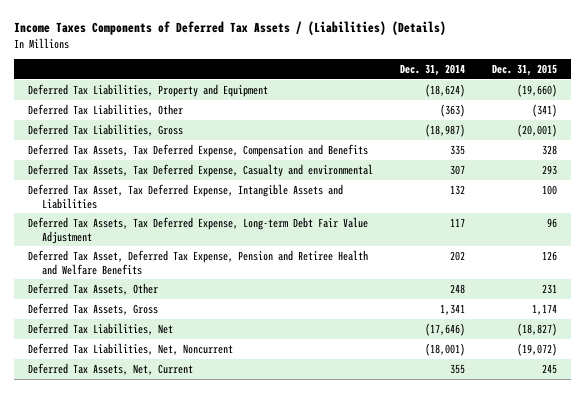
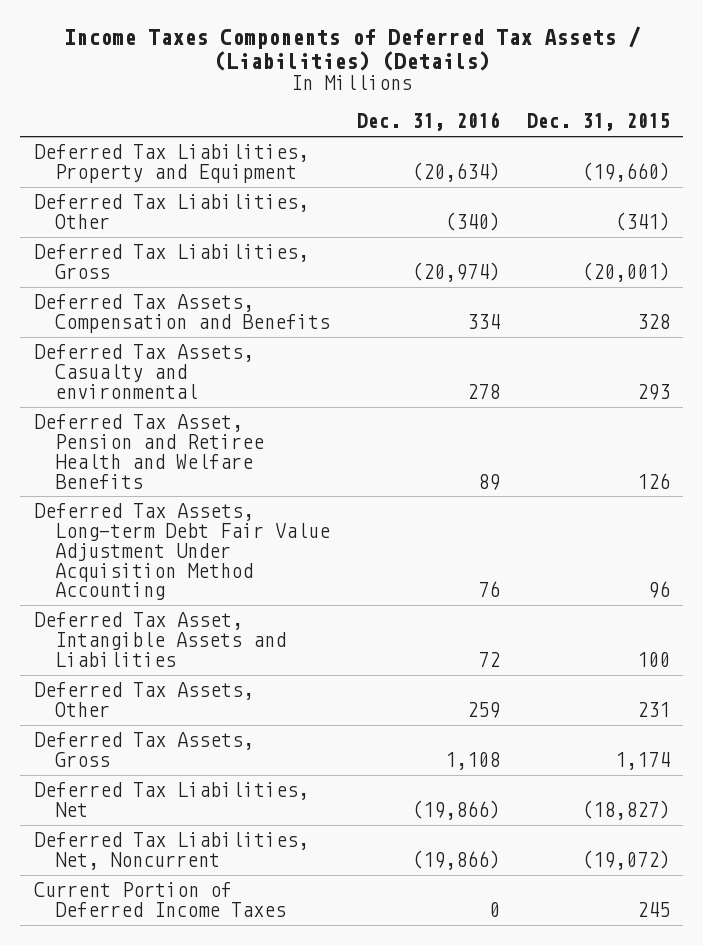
- | Dec. 31, 2014 | Dec. 31, 2015
+ | Dec. 31, 2016 | Dec. 31, 2015
- Deferred Tax Assets, Tax Deferred Expense, Compensation and Benefits | 335 | 328
- Deferred Tax Assets, Tax Deferred Expense, Casualty and environmental | 307 | 293
- Deferred Tax Asset, Tax Deferred Expense, Intangible Assets and Liabilities | 132 | 100
- Deferred Tax Assets, Tax Deferred Expense, Long-term Debt Fair Value Adjustment | 117 | 96
- Deferred Tax Asset, Deferred Tax Expense, Pension and Retiree Health and Welfare Benefits | 202 | 126
+ Deferred Tax Assets, Compensation and Benefits | 334 | 328
+ Deferred Tax Assets, Casualty and environmental | 278 | 293
+ Deferred Tax Asset, Pension and Retiree Health and Welfare Benefits | 89 | 126
+ Deferred Tax Assets, Long-term Debt Fair Value Adjustment Under Acquisition Method Accounting | 76 | 96
+ Deferred Tax Asset, Intangible Assets and Liabilities | 72 | 100
- Deferred Tax Assets, Net, Current | 355 | 245
+ Current Portion of Deferred Income Taxes | 0 | 245

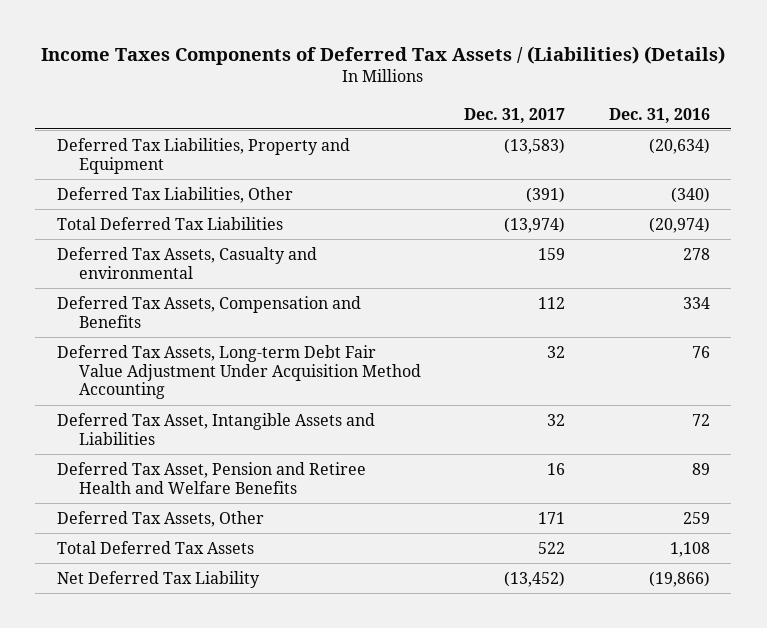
- | Dec. 31, 2016 | Dec. 31, 2015
+ | Dec. 31, 2017 | Dec. 31, 2016
- Deferred Tax Liabilities, Gross | (20,974) | (20,001)
+ Total Deferred Tax Liabilities | (13,974) | (20,974)
moved down: Deferred Tax Assets, Compensation and Benefits | 112 | 334
moved down: Deferred Tax Asset, Pension and Retiree Health and Welfare Benefits | 16 | 89
- Deferred Tax Assets, Gross | 1,108 | 1,174
- Deferred Tax Liabilities, Net | (19,866) | (18,827)
- Deferred Tax Liabilities, Net, Noncurrent | (19,866) | (19,072)
- Current Portion of Deferred Income Taxes | 0 | 245
+ Total Deferred Tax Assets | 522 | 1,108
+ Net Deferred Tax Liability | (13,452) | (19,866)

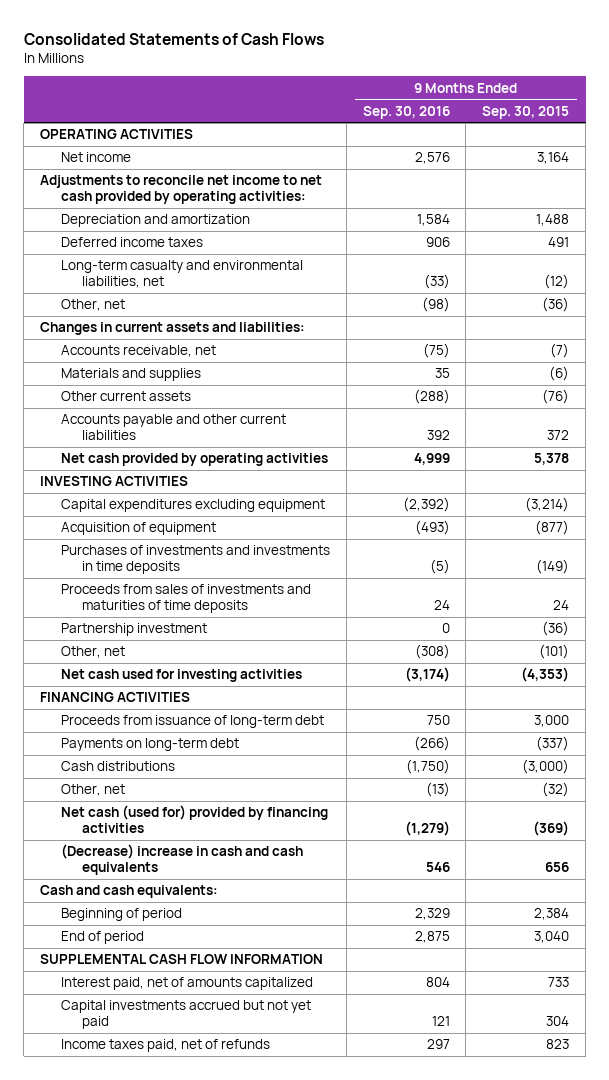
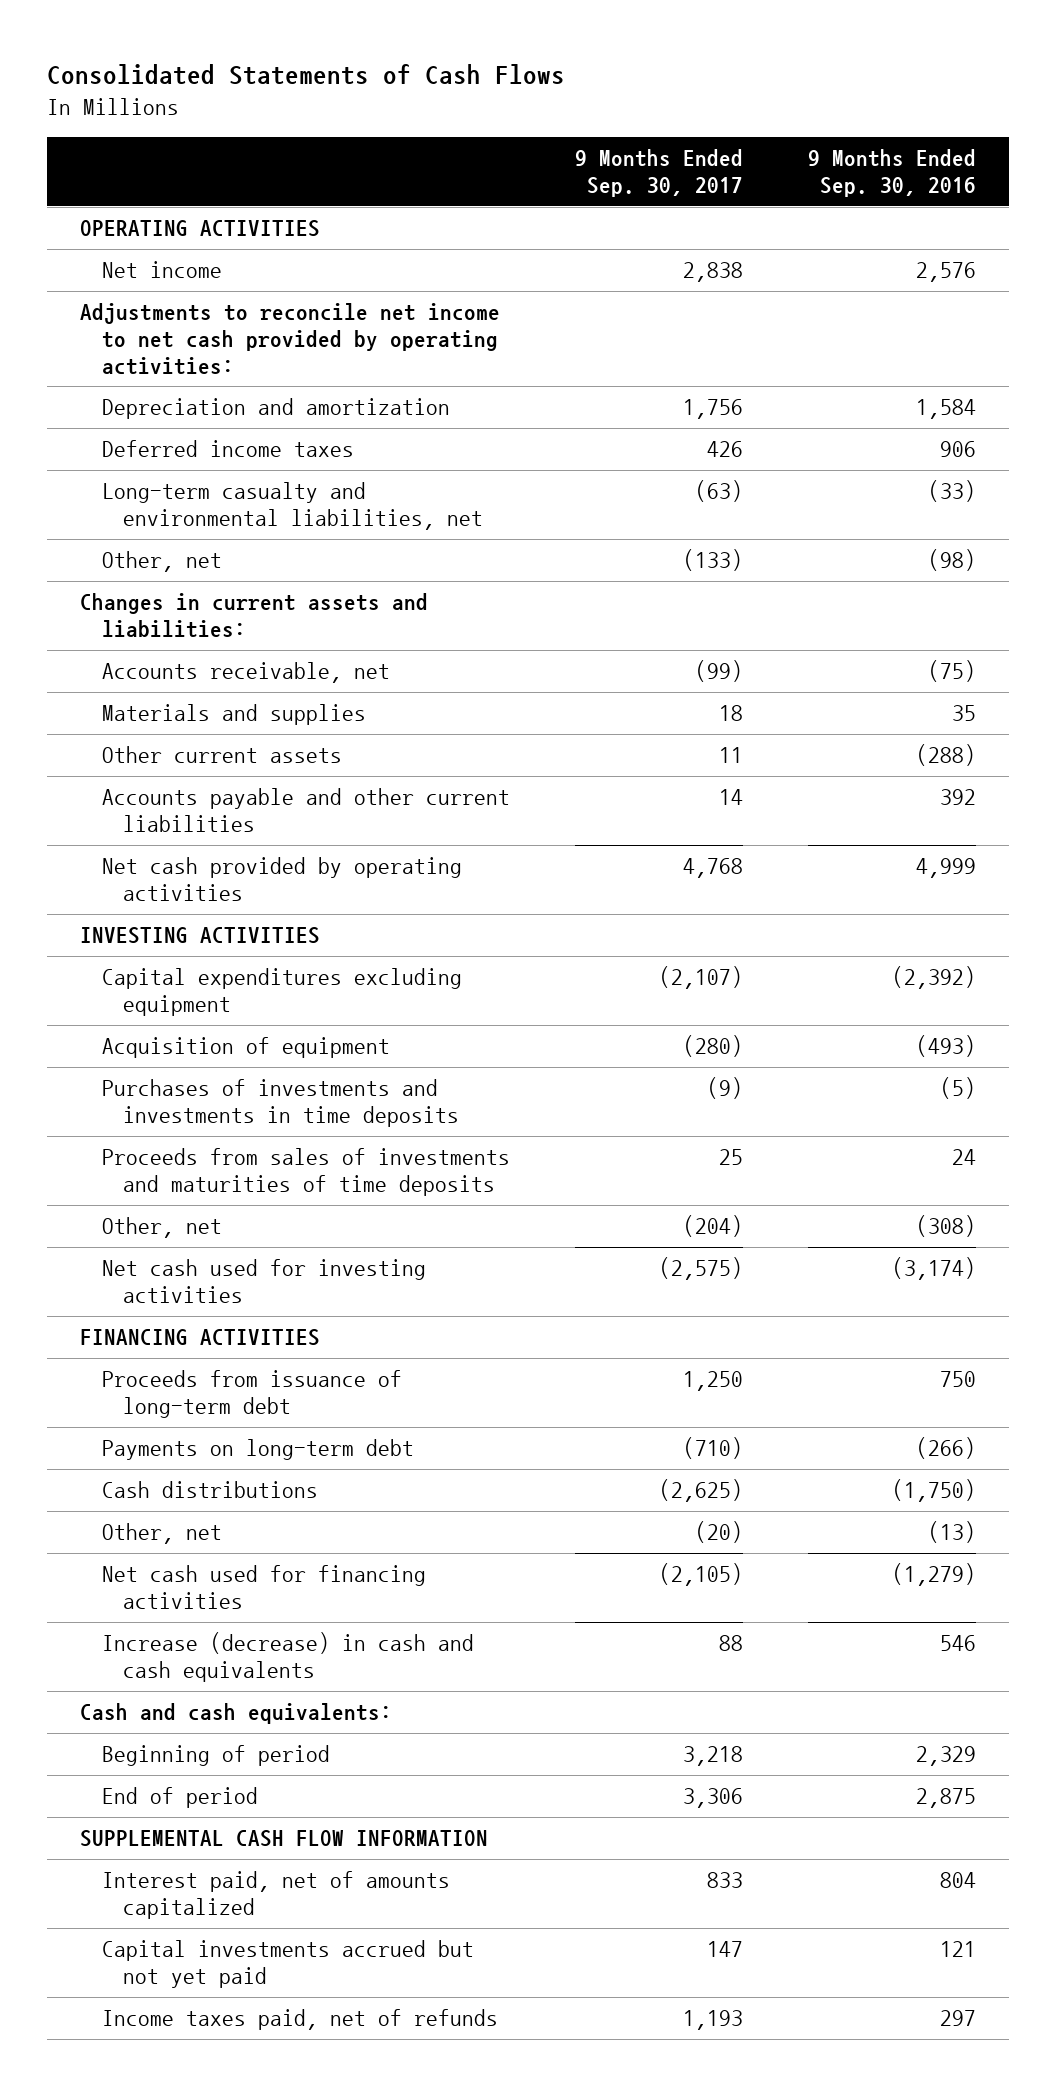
- | 9 Months Ended Sep. 30, 2016 | 9 Months Ended Sep. 30, 2015
+ | 9 Months Ended Sep. 30, 2017 | 9 Months Ended Sep. 30, 2016
- Partnership investment | 0 | (36)
- Net cash (used for) provided by financing activities | (1,279) | (369)
- (Decrease) increase in cash and cash equivalents | 546 | 656
+ Net cash used for financing activities | (2,105) | (1,279)
+ Increase (decrease) in cash and cash equivalents | 88 | 546

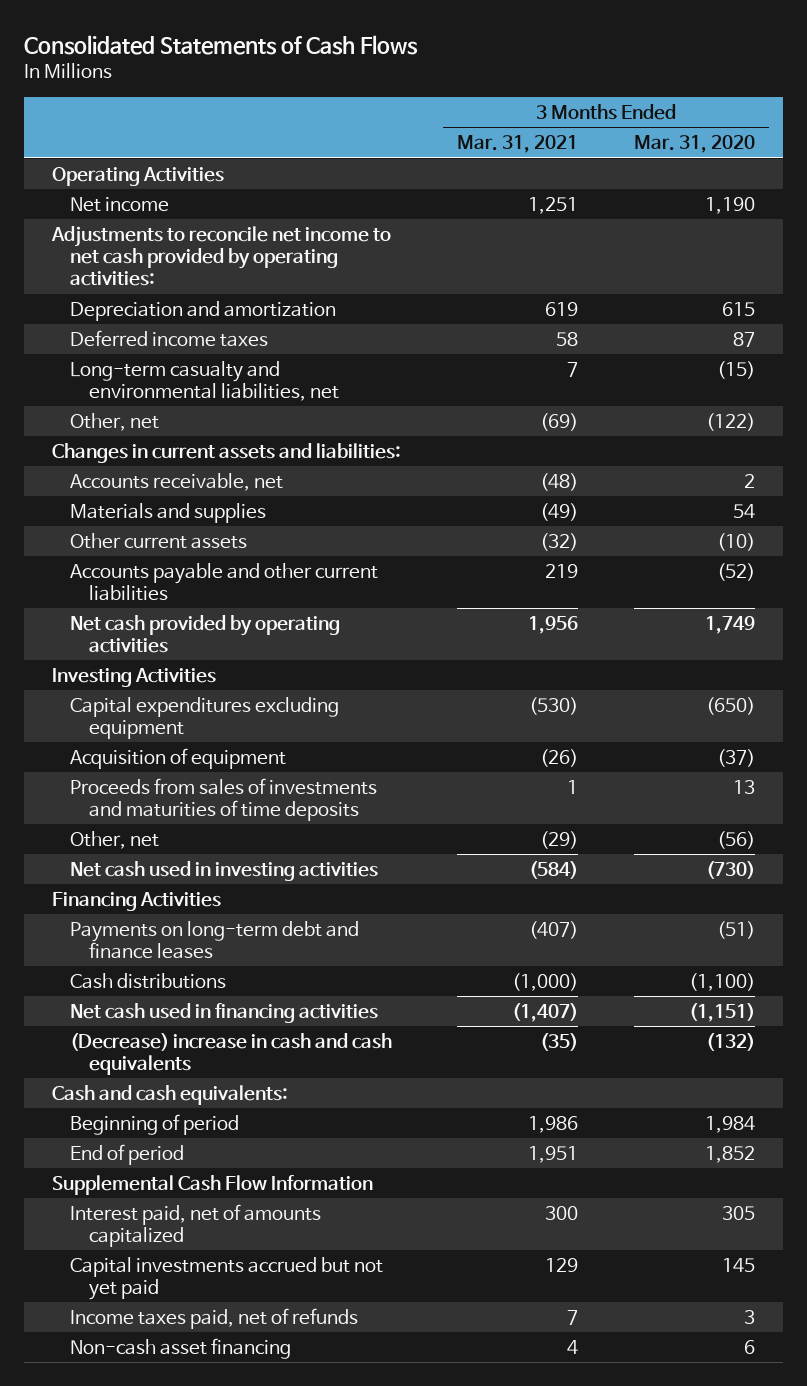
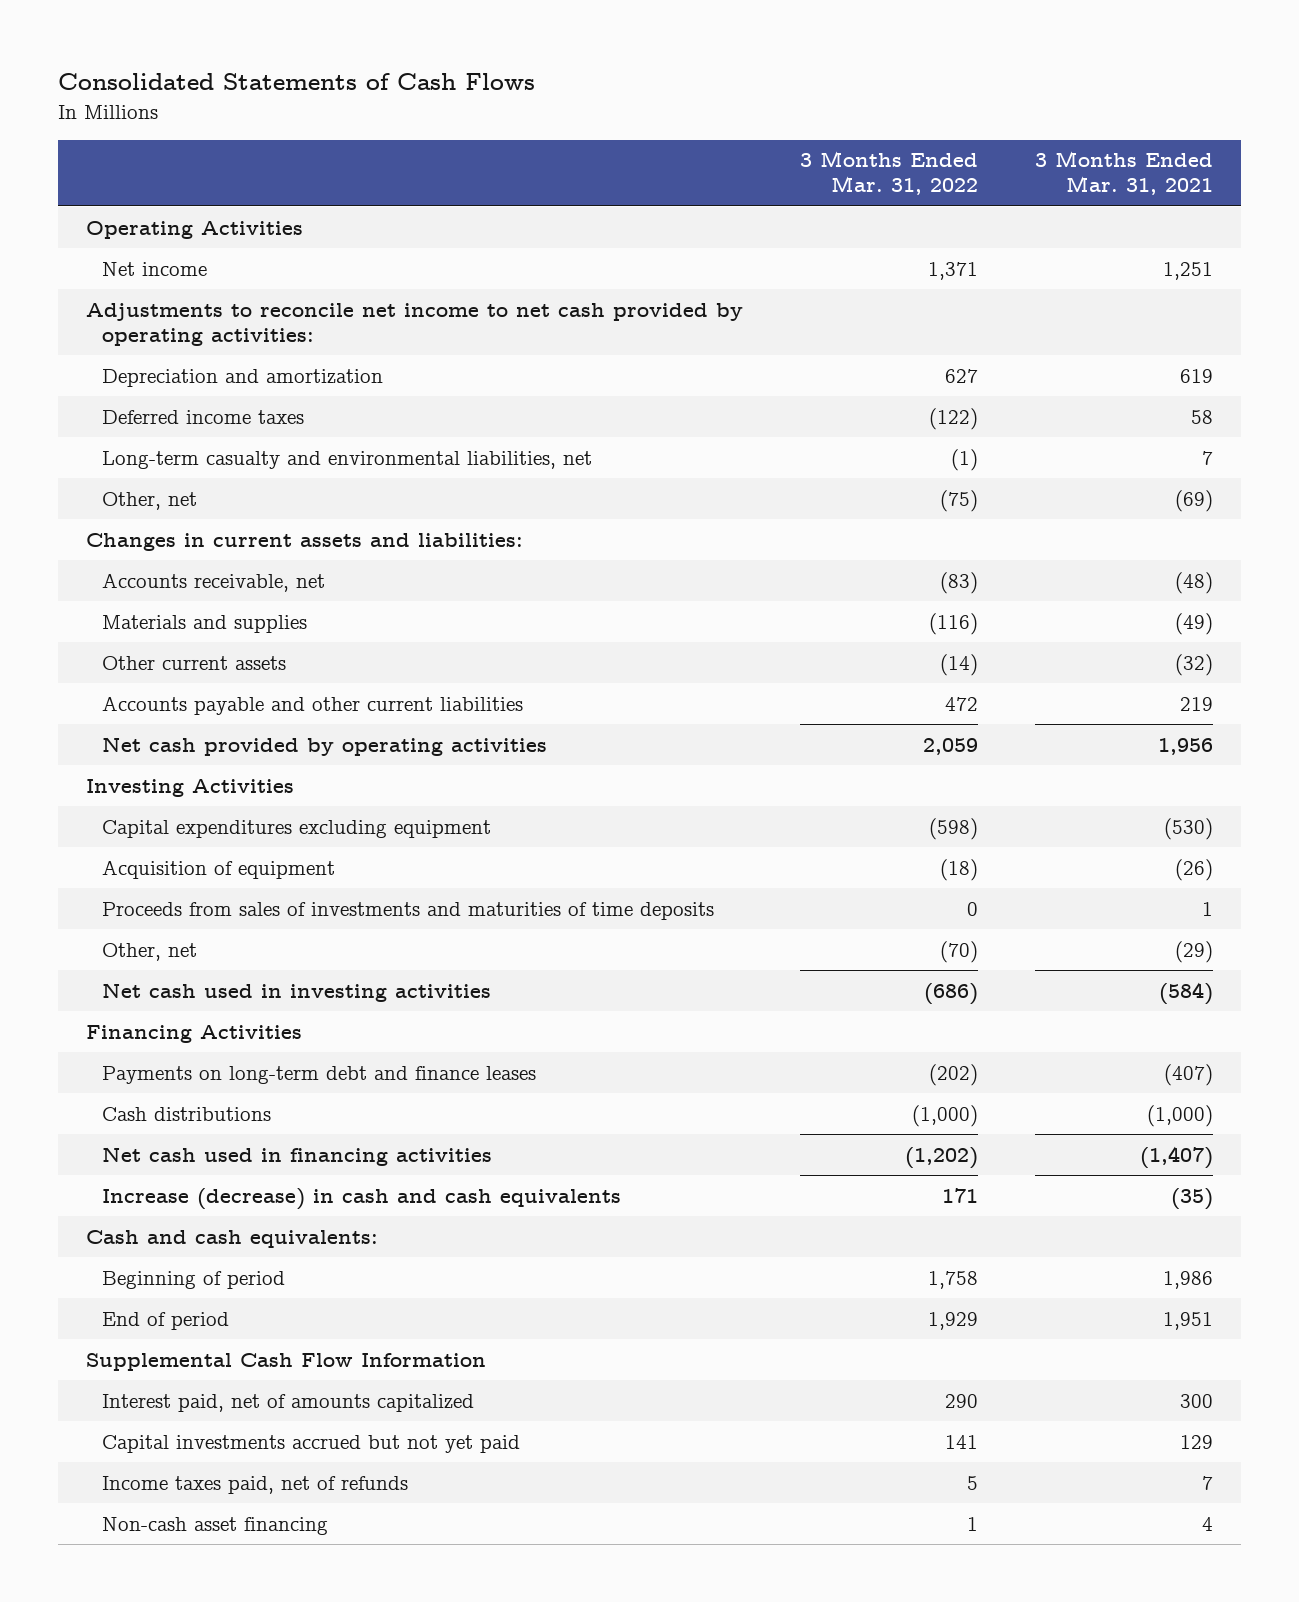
- | 3 Months Ended Mar. 31, 2021 | 3 Months Ended Mar. 31, 2020
+ | 3 Months Ended Mar. 31, 2022 | 3 Months Ended Mar. 31, 2021
- (Decrease) increase in cash and cash equivalents | (35) | (132)
+ Increase (decrease) in cash and cash equivalents | 171 | (35)

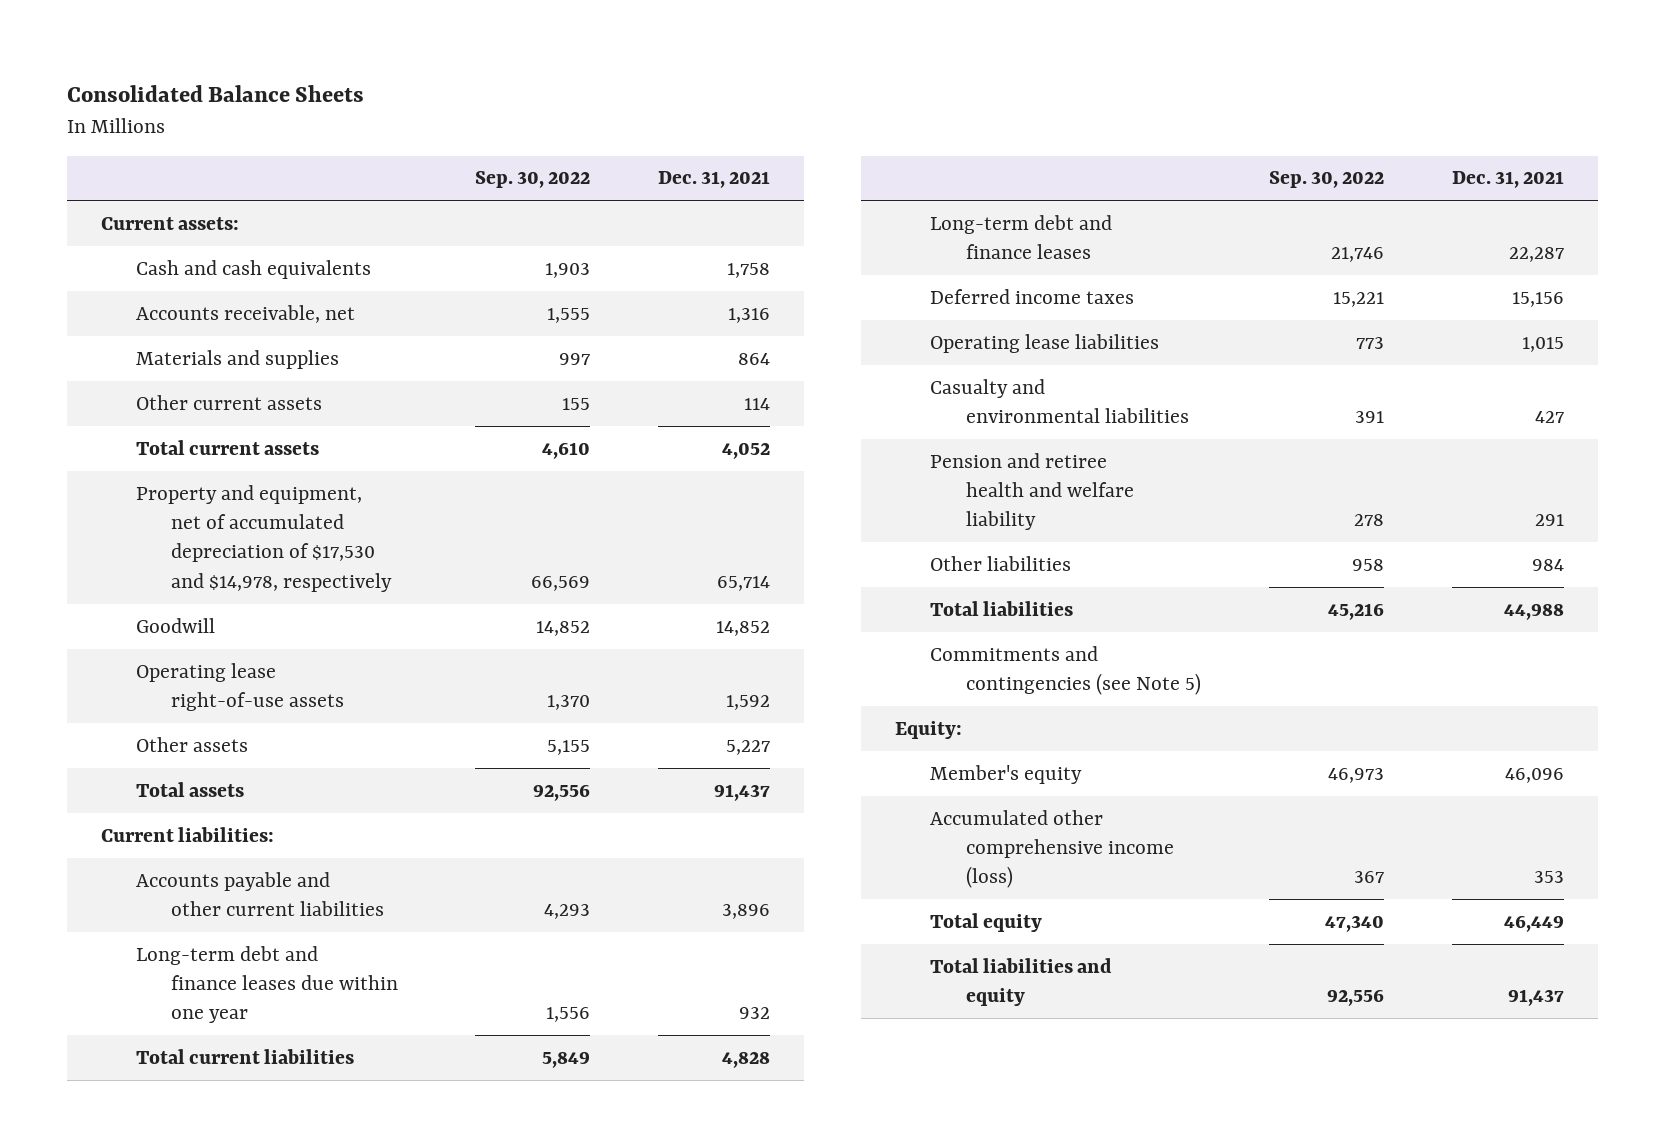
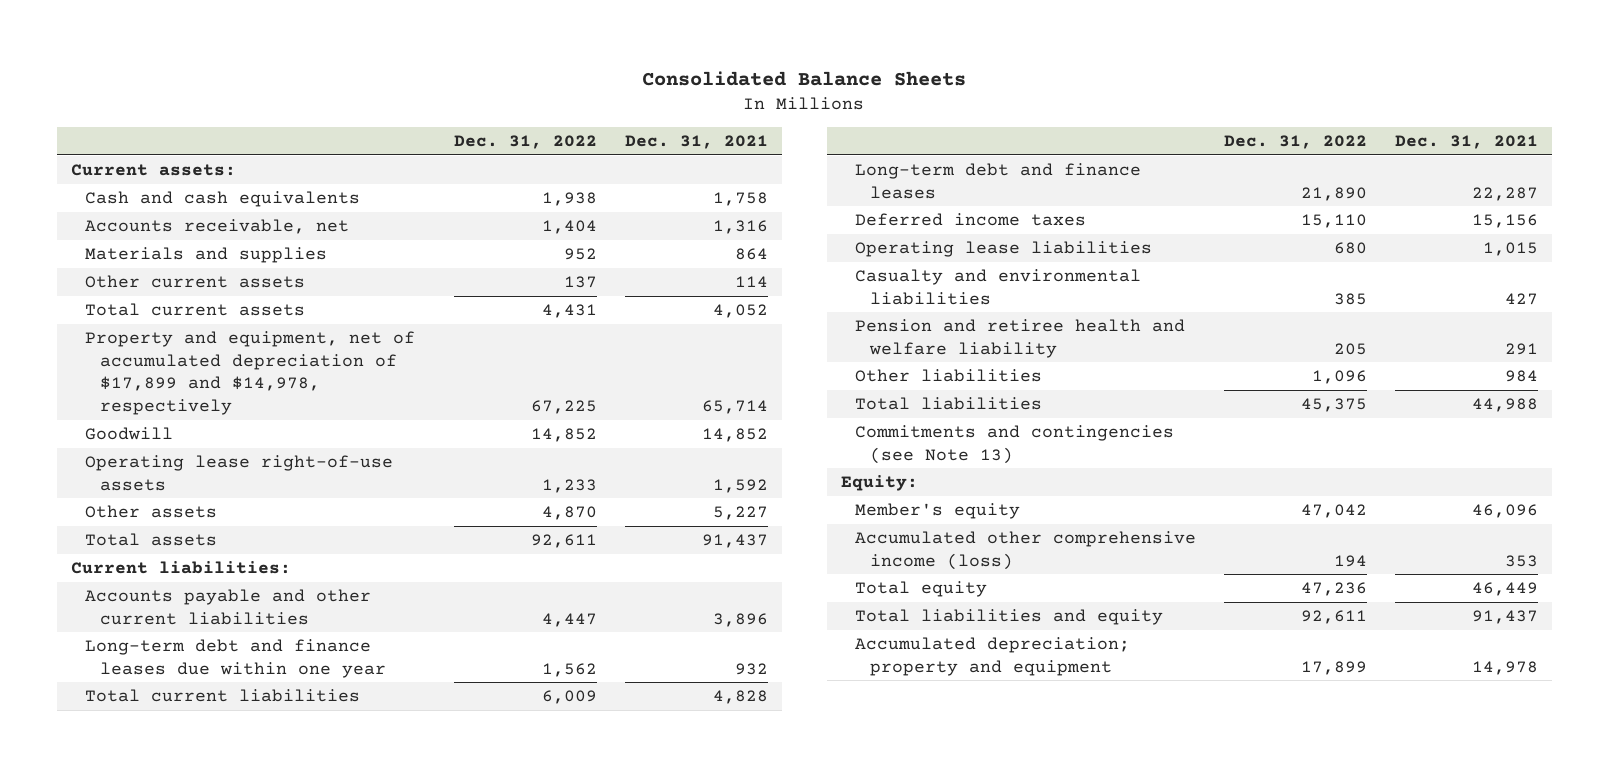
- | Sep. 30, 2022 | Dec. 31, 2021
+ | Dec. 31, 2022 | Dec. 31, 2021
- Property and equipment, net of accumulated depreciation of $17,530 and $14,978, respectively | 66,569 | 65,714
+ Property and equipment, net of accumulated depreciation of $17,899 and $14,978, respectively | 67,225 | 65,714
- Commitments and contingencies (see Note 5)
+ Commitments and contingencies (see Note 13)
+ Accumulated depreciation; property and equipment | 17,899 | 14,978

